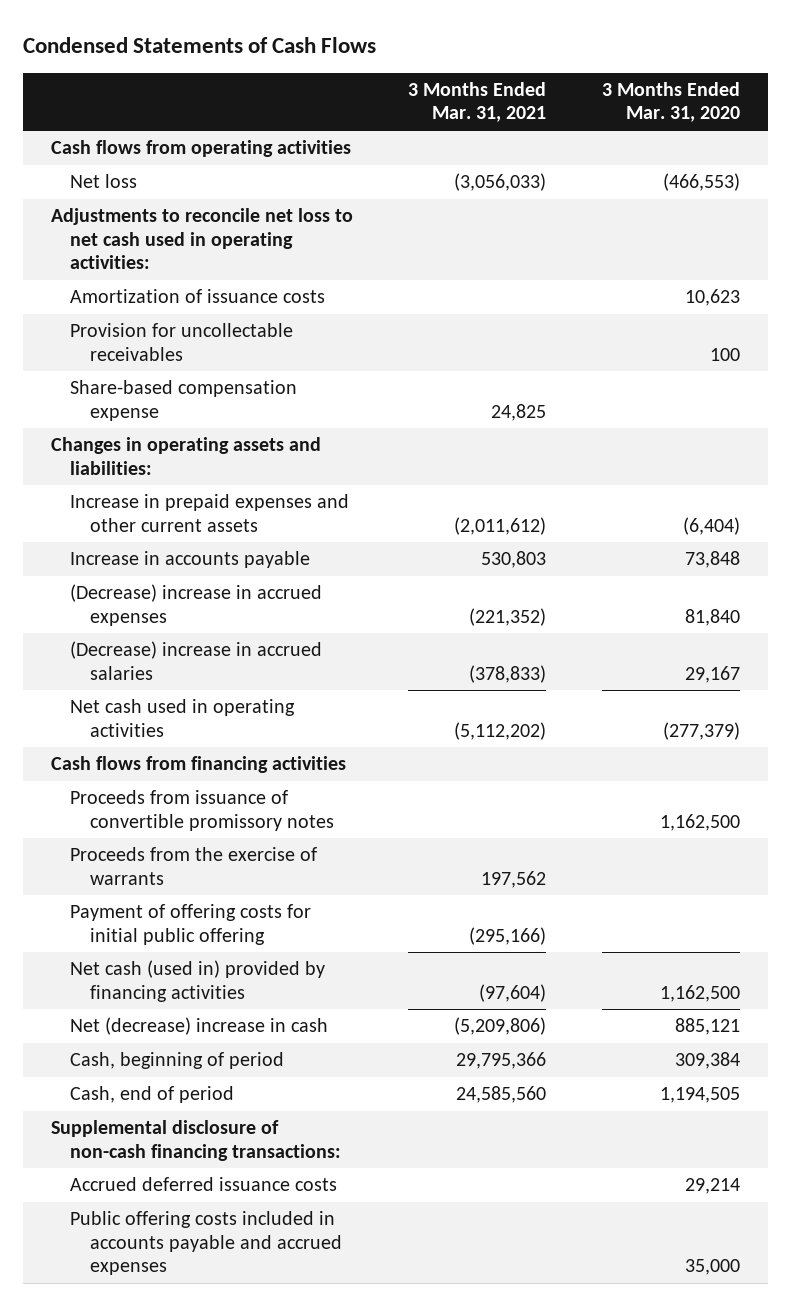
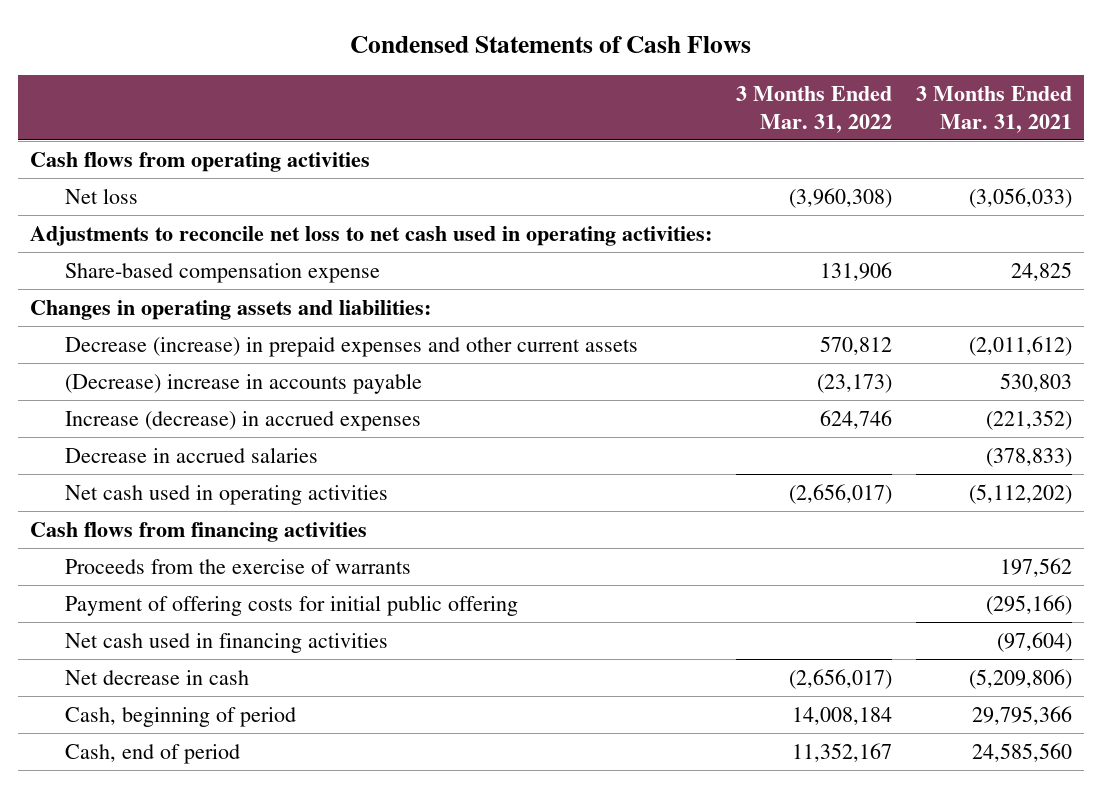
- | 3 Months Ended Mar. 31, 2021 | 3 Months Ended Mar. 31, 2020
+ | 3 Months Ended Mar. 31, 2022 | 3 Months Ended Mar. 31, 2021
- Amortization of issuance costs | | 10,623
- Provision for uncollectable receivables | | 100
- Increase in prepaid expenses and other current assets | (2,011,612) | (6,404)
- Increase in accounts payable | 530,803 | 73,848
- (Decrease) increase in accrued expenses | (221,352) | 81,840
- (Decrease) increase in accrued salaries | (378,833) | 29,167
+ Decrease (increase) in prepaid expenses and other current assets | 570,812 | (2,011,612)
+ (Decrease) increase in accounts payable | (23,173) | 530,803
+ Increase (decrease) in accrued expenses | 624,746 | (221,352)
+ Decrease in accrued salaries | | (378,833)
- Proceeds from issuance of convertible promissory notes | | 1,162,500
- Net cash (used in) provided by financing activities | (97,604) | 1,162,500
- Net (decrease) increase in cash | (5,209,806) | 885,121
+ Net cash used in financing activities | | (97,604)
+ Net decrease in cash | (2,656,017) | (5,209,806)
- Supplemental disclosure of non-cash financing transactions:
- Accrued deferred issuance costs | | 29,214
- Public offering costs included in accounts payable and accrued expenses | | 35,000

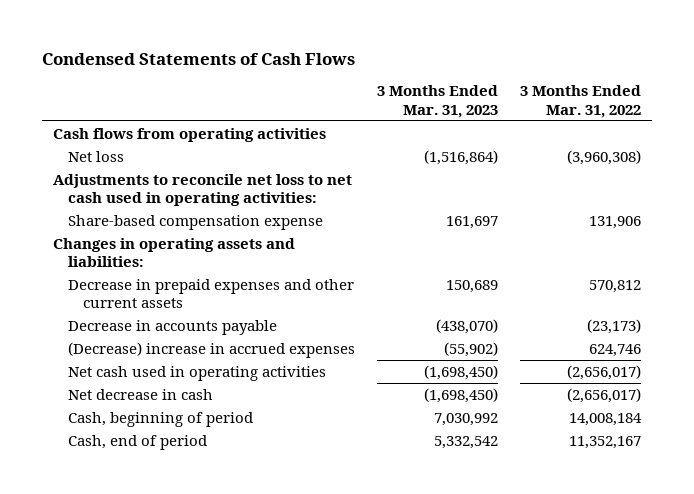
- | 3 Months Ended Mar. 31, 2022 | 3 Months Ended Mar. 31, 2021
+ | 3 Months Ended Mar. 31, 2023 | 3 Months Ended Mar. 31, 2022
- Decrease (increase) in prepaid expenses and other current assets | 570,812 | (2,011,612)
- (Decrease) increase in accounts payable | (23,173) | 530,803
- Increase (decrease) in accrued expenses | 624,746 | (221,352)
- Decrease in accrued salaries | | (378,833)
+ Decrease in prepaid expenses and other current assets | 150,689 | 570,812
+ Decrease in accounts payable | (438,070) | (23,173)
+ (Decrease) increase in accrued expenses | (55,902) | 624,746
- Cash flows from financing activities
- Proceeds from the exercise of warrants | | 197,562
- Payment of offering costs for initial public offering | | (295,166)
- Net cash used in financing activities | | (97,604)

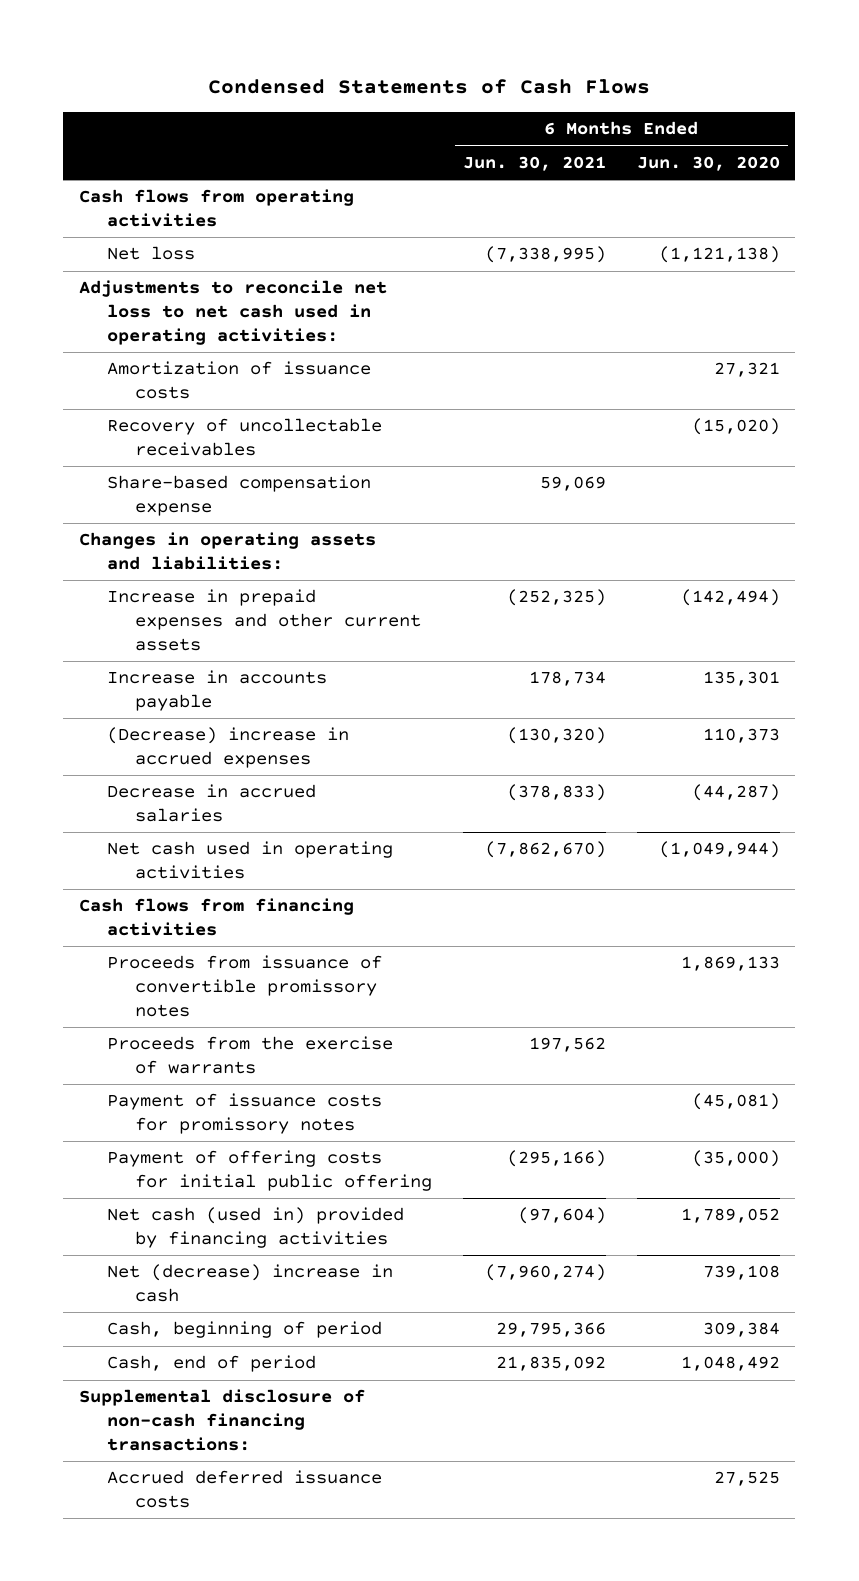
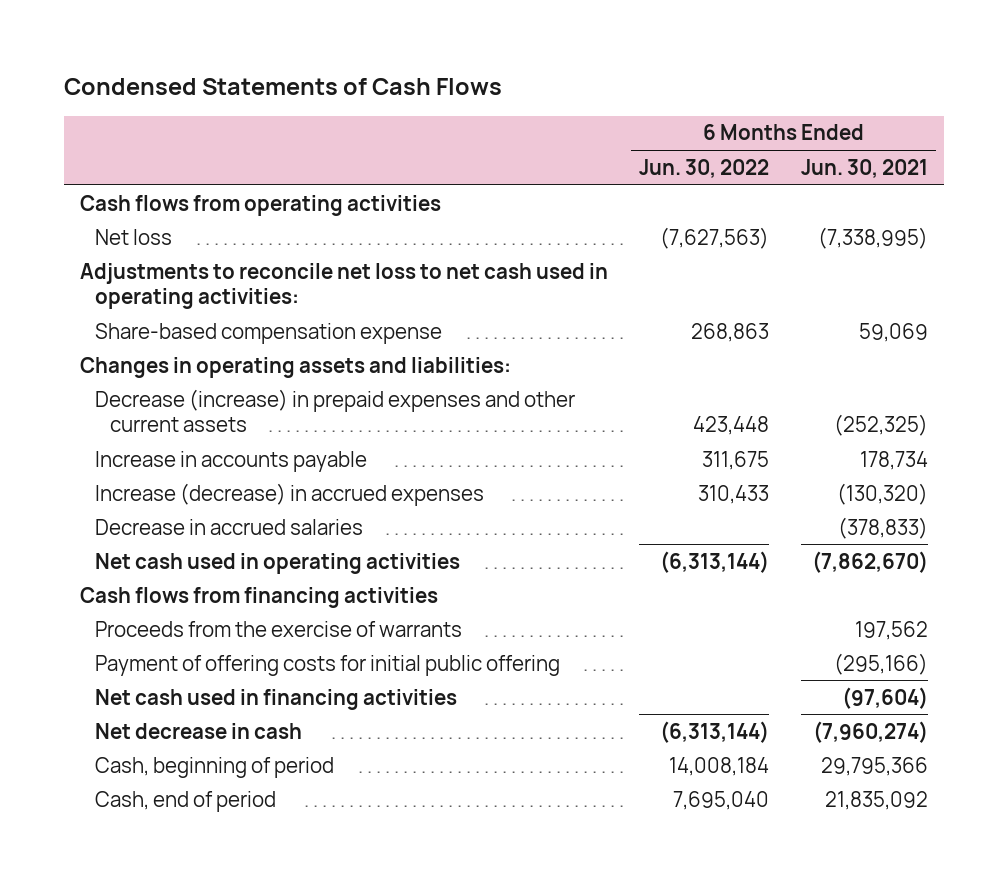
- | 6 Months Ended Jun. 30, 2021 | 6 Months Ended Jun. 30, 2020
+ | 6 Months Ended Jun. 30, 2022 | 6 Months Ended Jun. 30, 2021
- Amortization of issuance costs | | 27,321
- Recovery of uncollectable receivables | | (15,020)
- Increase in prepaid expenses and other current assets | (252,325) | (142,494)
+ Decrease (increase) in prepaid expenses and other current assets | 423,448 | (252,325)
- (Decrease) increase in accrued expenses | (130,320) | 110,373
+ Increase (decrease) in accrued expenses | 310,433 | (130,320)
- Proceeds from issuance of convertible promissory notes | | 1,869,133
- Payment of issuance costs for promissory notes | | (45,081)
- Net cash (used in) provided by financing activities | (97,604) | 1,789,052
- Net (decrease) increase in cash | (7,960,274) | 739,108
+ Net cash used in financing activities | | (97,604)
+ Net decrease in cash | (6,313,144) | (7,960,274)
- Supplemental disclosure of non-cash financing transactions:
- Accrued deferred issuance costs | | 27,525

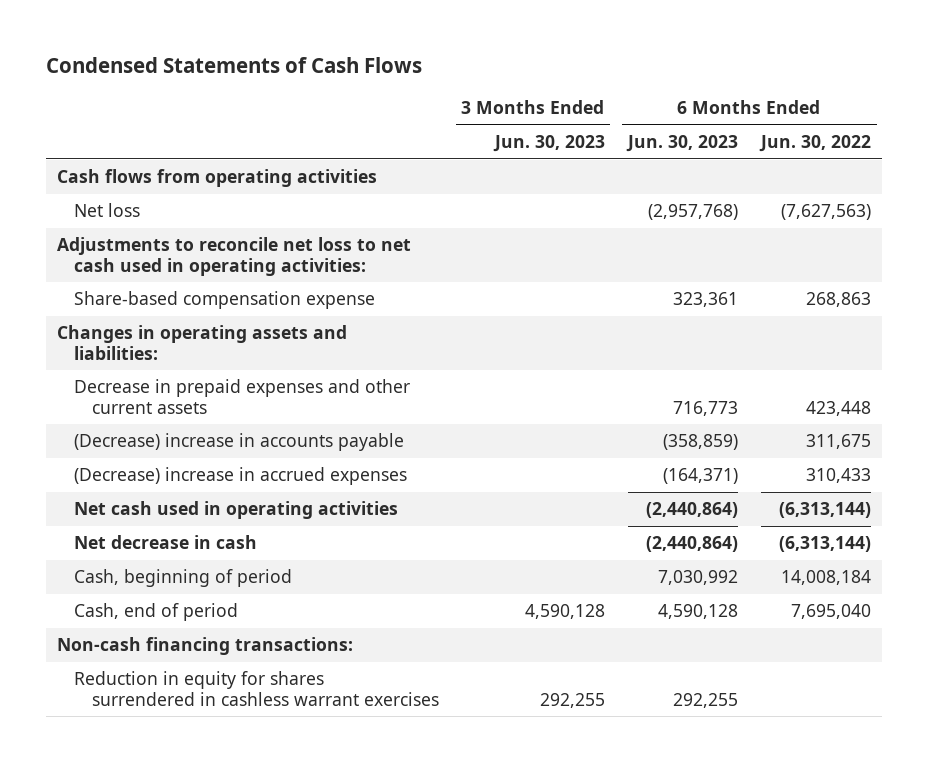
- | 6 Months Ended Jun. 30, 2022 | 6 Months Ended Jun. 30, 2021
+ | 3 Months Ended Jun. 30, 2023 | 6 Months Ended Jun. 30, 2023 | 6 Months Ended Jun. 30, 2022
- Decrease (increase) in prepaid expenses and other current assets | 423,448 | (252,325)
- Increase in accounts payable | 311,675 | 178,734
- Increase (decrease) in accrued expenses | 310,433 | (130,320)
- Decrease in accrued salaries | | (378,833)
+ Decrease in prepaid expenses and other current assets | | 716,773 | 423,448
+ (Decrease) increase in accounts payable | | (358,859) | 311,675
+ (Decrease) increase in accrued expenses | | (164,371) | 310,433
- Cash flows from financing activities
- Proceeds from the exercise of warrants | | 197,562
- Payment of offering costs for initial public offering | | (295,166)
- Net cash used in financing activities | | (97,604)
+ Non-cash financing transactions:
+ Reduction in equity for shares surrendered in cashless warrant exercises | 292,255 | 292,255 |

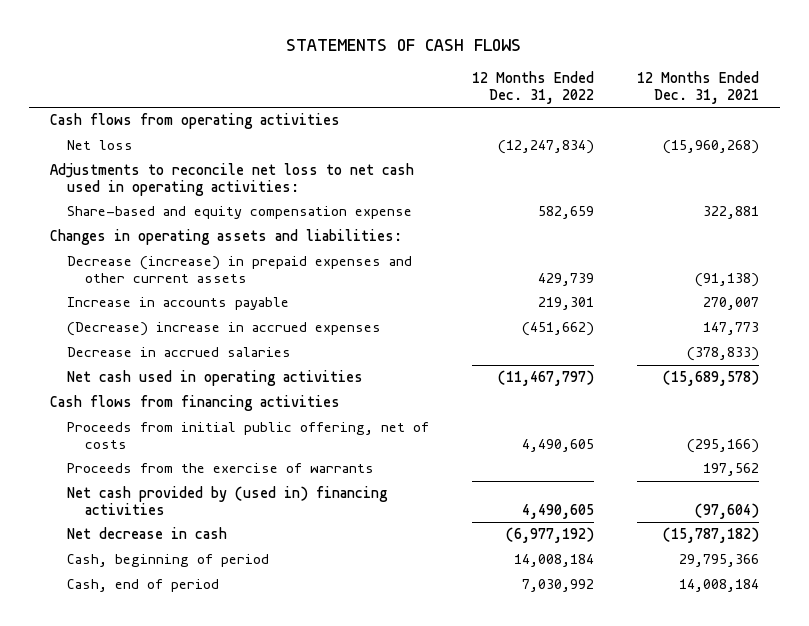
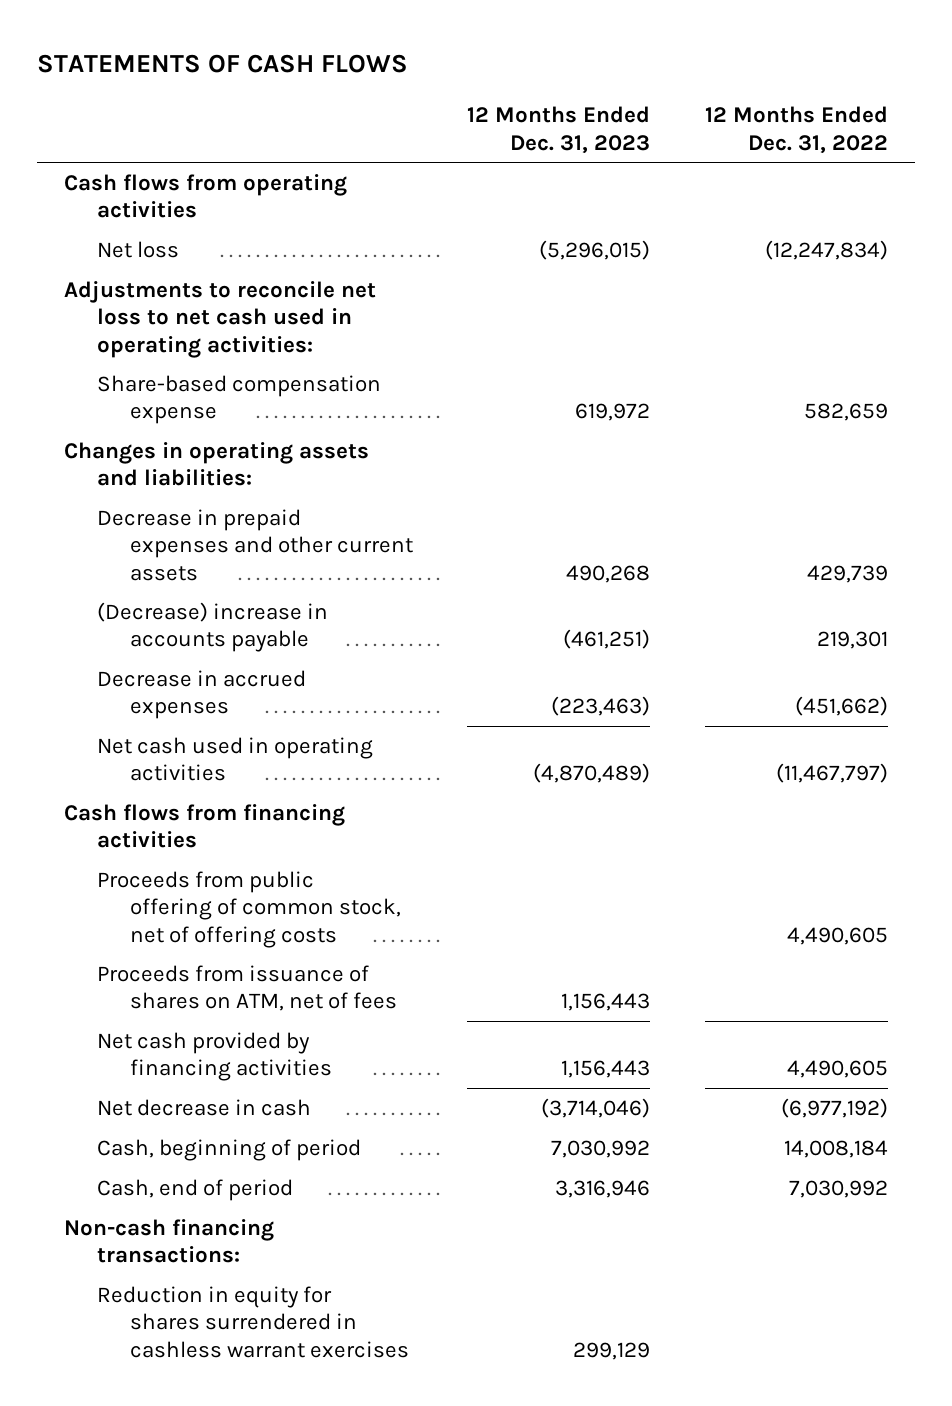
- | 12 Months Ended Dec. 31, 2022 | 12 Months Ended Dec. 31, 2021
+ | 12 Months Ended Dec. 31, 2023 | 12 Months Ended Dec. 31, 2022
- Share-based and equity compensation expense | 582,659 | 322,881
+ Share-based compensation expense | 619,972 | 582,659
- Decrease (increase) in prepaid expenses and other current assets | 429,739 | (91,138)
- Increase in accounts payable | 219,301 | 270,007
- (Decrease) increase in accrued expenses | (451,662) | 147,773
- Decrease in accrued salaries | | (378,833)
+ Decrease in prepaid expenses and other current assets | 490,268 | 429,739
+ (Decrease) increase in accounts payable | (461,251) | 219,301
+ Decrease in accrued expenses | (223,463) | (451,662)
- Proceeds from initial public offering, net of costs | 4,490,605 | (295,166)
- Proceeds from the exercise of warrants | | 197,562
- Net cash provided by (used in) financing activities | 4,490,605 | (97,604)
+ Proceeds from public offering of common stock, net of offering costs | | 4,490,605
+ Proceeds from issuance of shares on ATM, net of fees | 1,156,443 |
+ Net cash provided by financing activities | 1,156,443 | 4,490,605
+ Non-cash financing transactions:
+ Reduction in equity for shares surrendered in cashless warrant exercises | 299,129 |

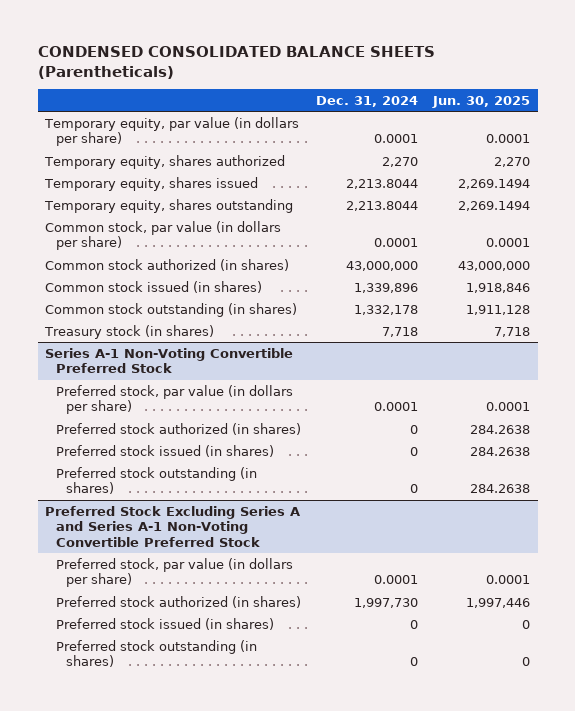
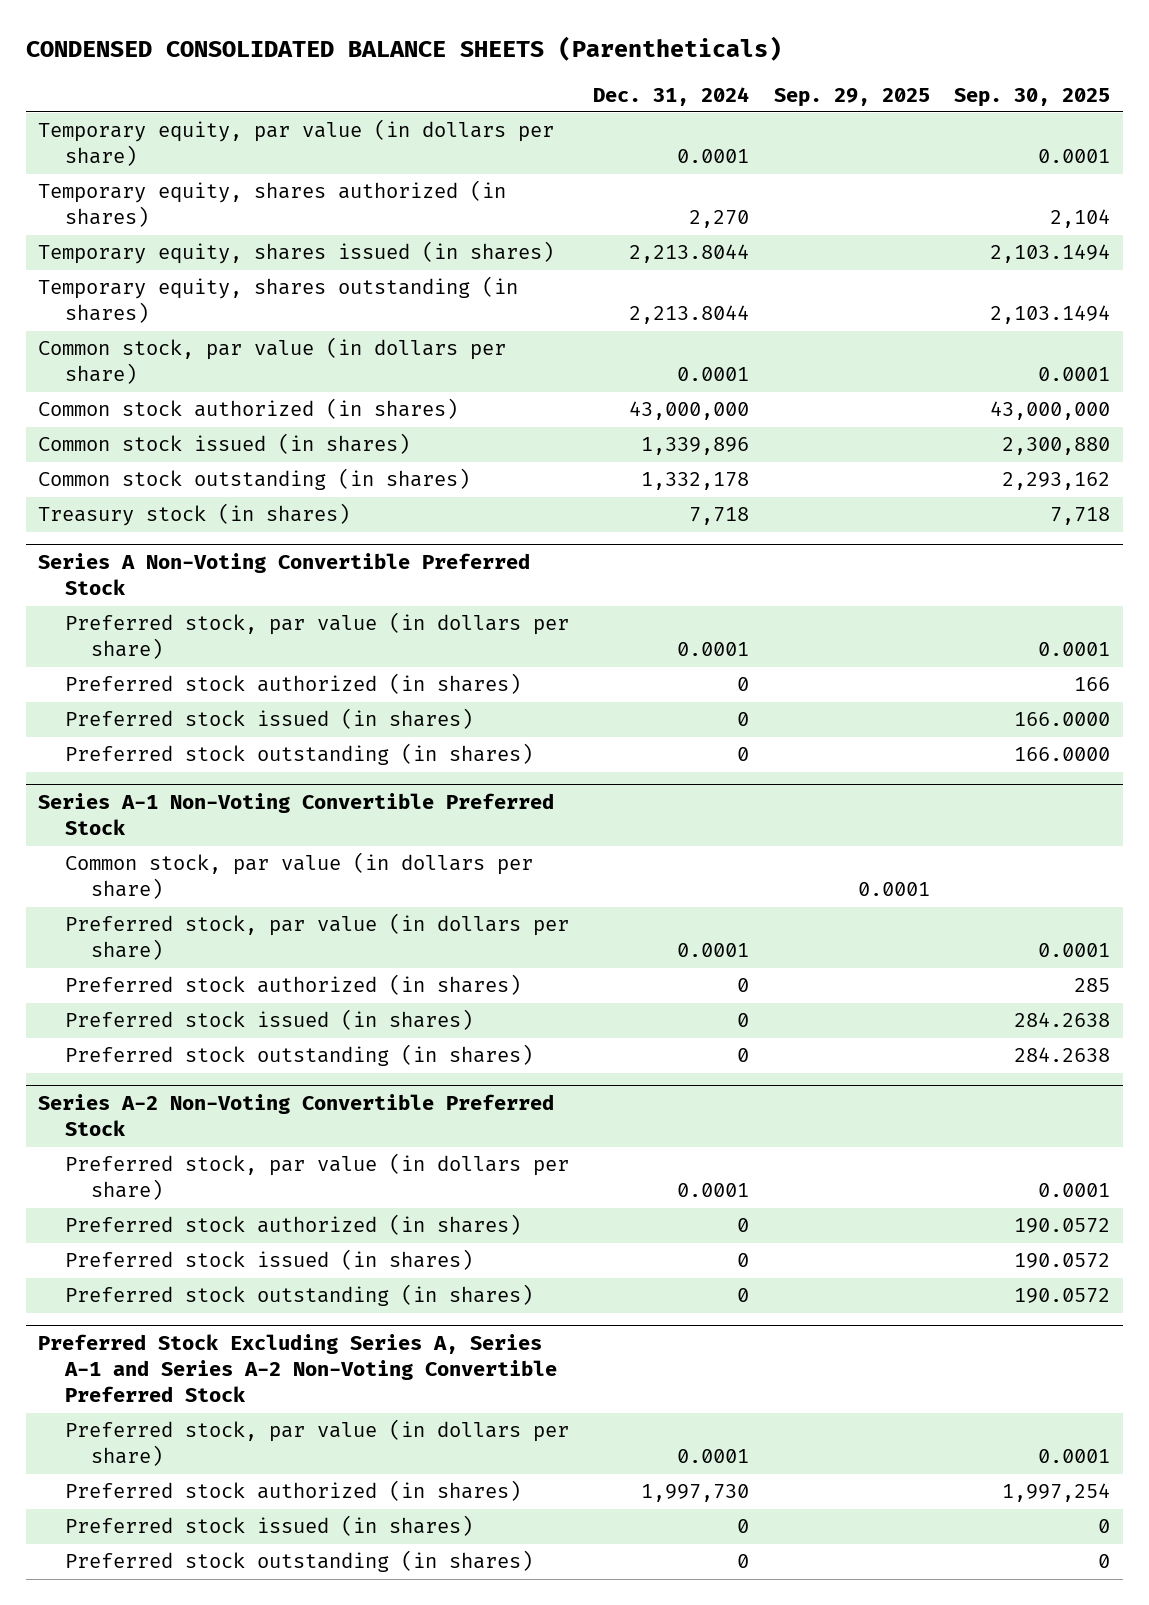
- | Dec. 31, 2024 | Jun. 30, 2025
+ | Dec. 31, 2024 | Sep. 29, 2025 | Sep. 30, 2025
- Temporary equity, shares authorized | 2,270 | 2,270
- Temporary equity, shares issued | 2,213.8044 | 2,269.1494
- Temporary equity, shares outstanding | 2,213.8044 | 2,269.1494
+ Temporary equity, shares authorized (in shares) | 2,270 | | 2,104
+ Temporary equity, shares issued (in shares) | 2,213.8044 | | 2,103.1494
+ Temporary equity, shares outstanding (in shares) | 2,213.8044 | | 2,103.1494
+ Series A Non-Voting Convertible Preferred Stock
+ Preferred stock, par value (in dollars per share) | 0.0001 | | 0.0001
+ Preferred stock authorized (in shares) | 0 | | 166
+ Preferred stock issued (in shares) | 0 | | 166.0000
+ Preferred stock outstanding (in shares) | 0 | | 166.0000
@ Series A-1 Non-Voting Convertible Preferred Stock
+ Common stock, par value (in dollars per share) | | 0.0001 |
- Preferred Stock Excluding Series A and Series A-1 Non-Voting Convertible Preferred Stock
+ Series A-2 Non-Voting Convertible Preferred Stock
+ Preferred stock authorized (in shares) | 0 | | 190.0572
+ Preferred stock issued (in shares) | 0 | | 190.0572
+ Preferred stock outstanding (in shares) | 0 | | 190.0572
+ Preferred Stock Excluding Series A, Series A-1 and Series A-2 Non-Voting Convertible Preferred Stock
+ Preferred stock, par value (in dollars per share) | 0.0001 | | 0.0001

